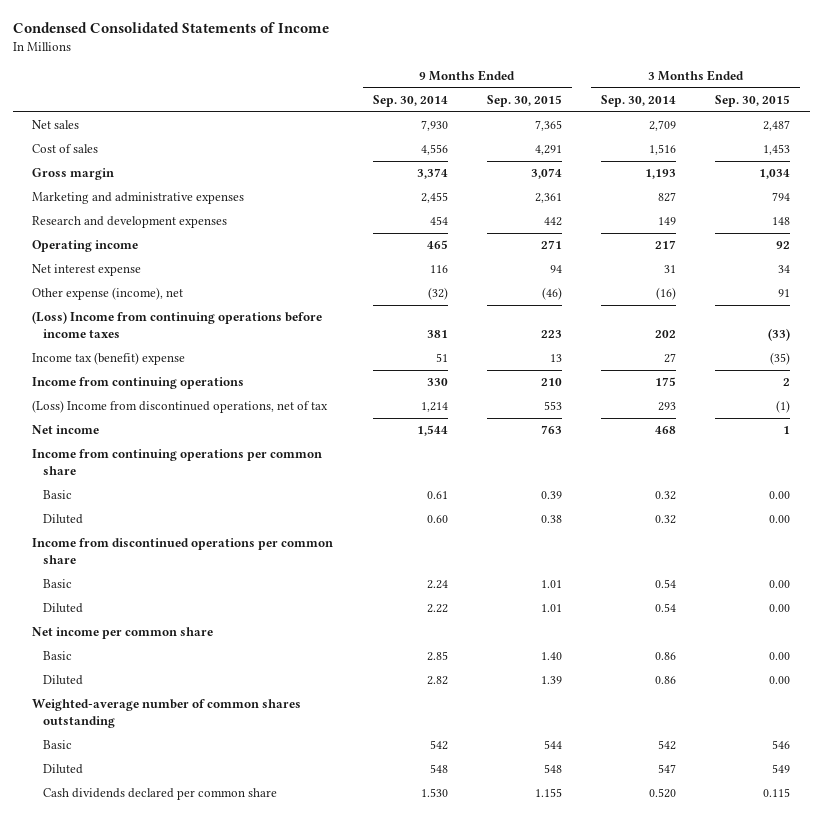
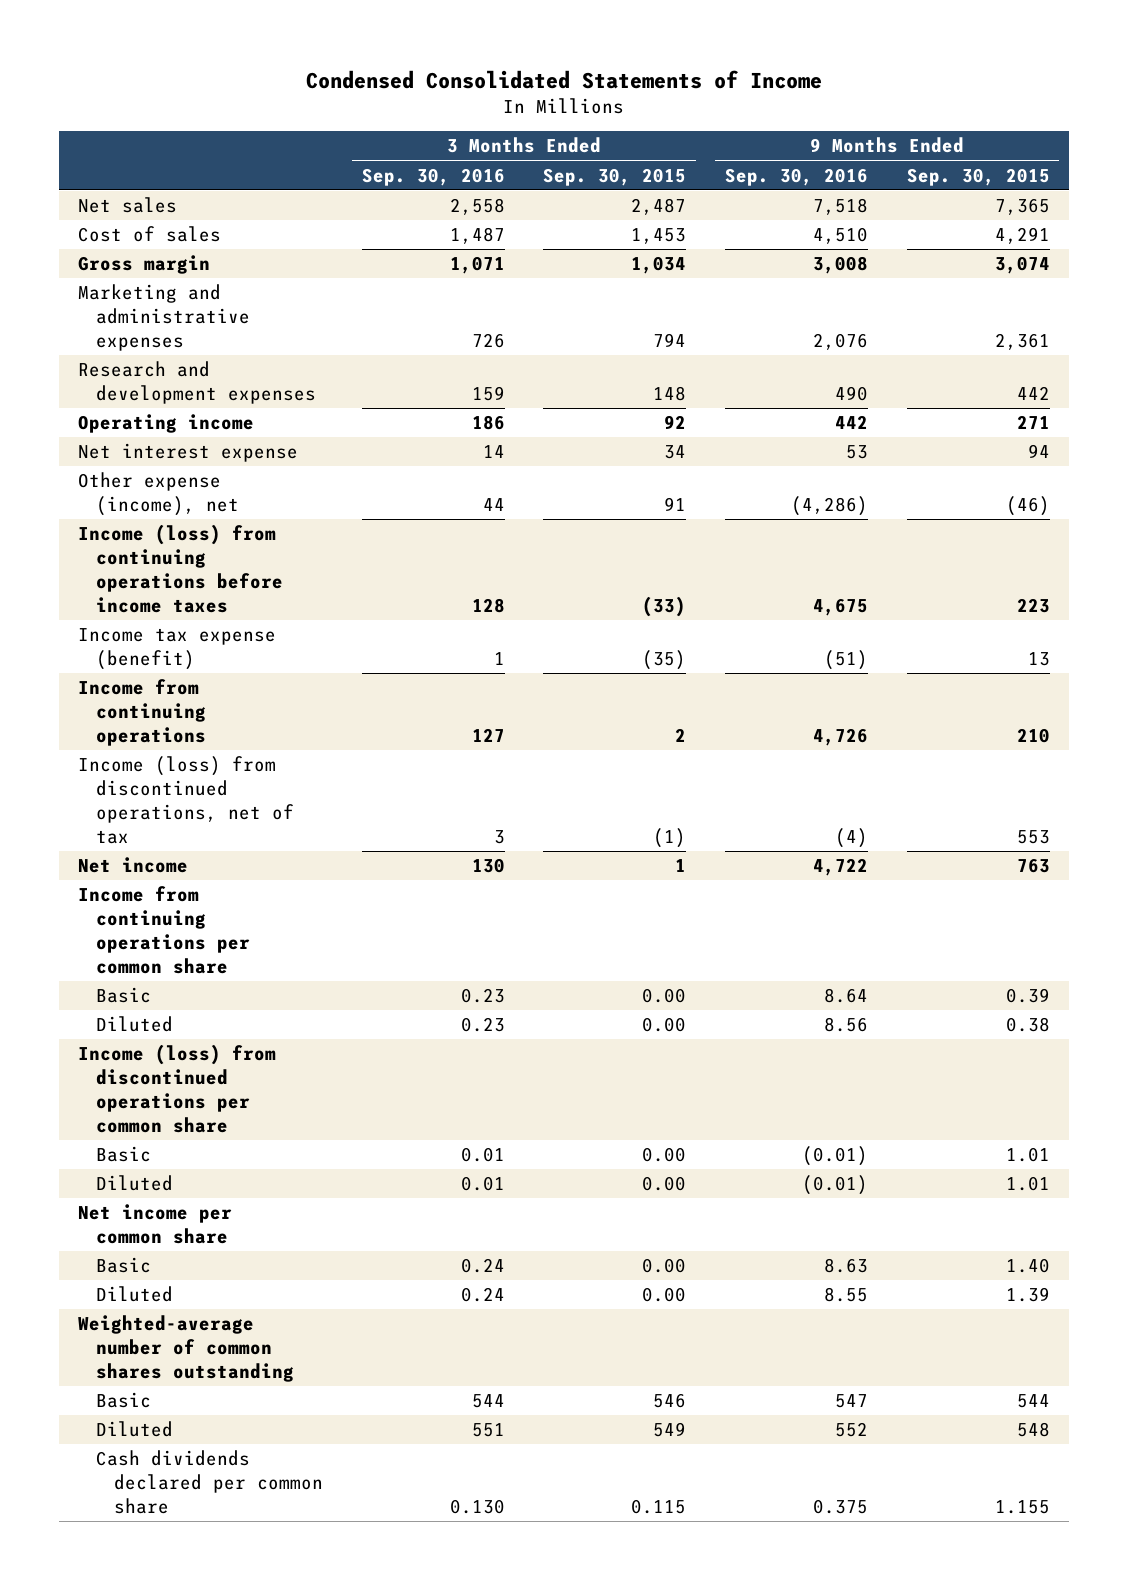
- | 9 Months Ended Sep. 30, 2014 | 9 Months Ended Sep. 30, 2015 | 3 Months Ended Sep. 30, 2014 | 3 Months Ended Sep. 30, 2015
+ | 3 Months Ended Sep. 30, 2016 | 3 Months Ended Sep. 30, 2015 | 9 Months Ended Sep. 30, 2016 | 9 Months Ended Sep. 30, 2015
- (Loss) Income from continuing operations before income taxes | 381 | 223 | 202 | (33)
- Income tax (benefit) expense | 51 | 13 | 27 | (35)
+ Income (loss) from continuing operations before income taxes | 128 | (33) | 4,675 | 223
+ Income tax expense (benefit) | 1 | (35) | (51) | 13
- (Loss) Income from discontinued operations, net of tax | 1,214 | 553 | 293 | (1)
+ Income (loss) from discontinued operations, net of tax | 3 | (1) | (4) | 553
- Income from discontinued operations per common share
+ Income (loss) from discontinued operations per common share

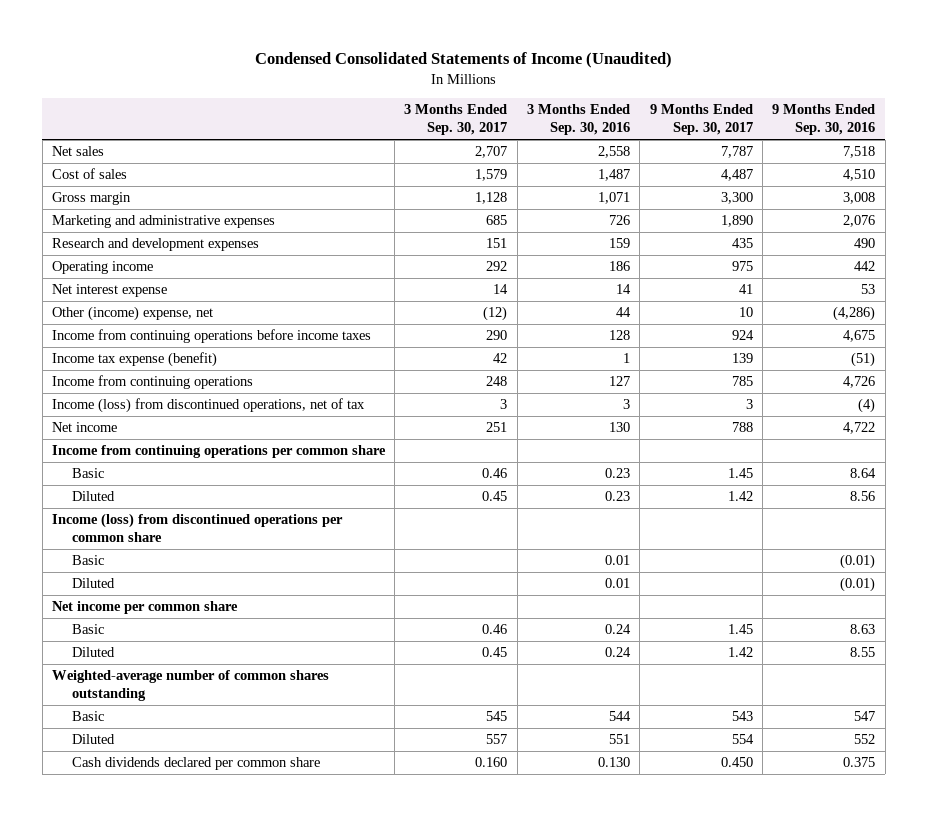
- Condensed Consolidated Statements of Income
+ Condensed Consolidated Statements of Income (Unaudited)
- | 3 Months Ended Sep. 30, 2016 | 3 Months Ended Sep. 30, 2015 | 9 Months Ended Sep. 30, 2016 | 9 Months Ended Sep. 30, 2015
+ | 3 Months Ended Sep. 30, 2017 | 3 Months Ended Sep. 30, 2016 | 9 Months Ended Sep. 30, 2017 | 9 Months Ended Sep. 30, 2016
- Other expense (income), net | 44 | 91 | (4,286) | (46)
- Income (loss) from continuing operations before income taxes | 128 | (33) | 4,675 | 223
+ Other (income) expense, net | (12) | 44 | 10 | (4,286)
+ Income from continuing operations before income taxes | 290 | 128 | 924 | 4,675

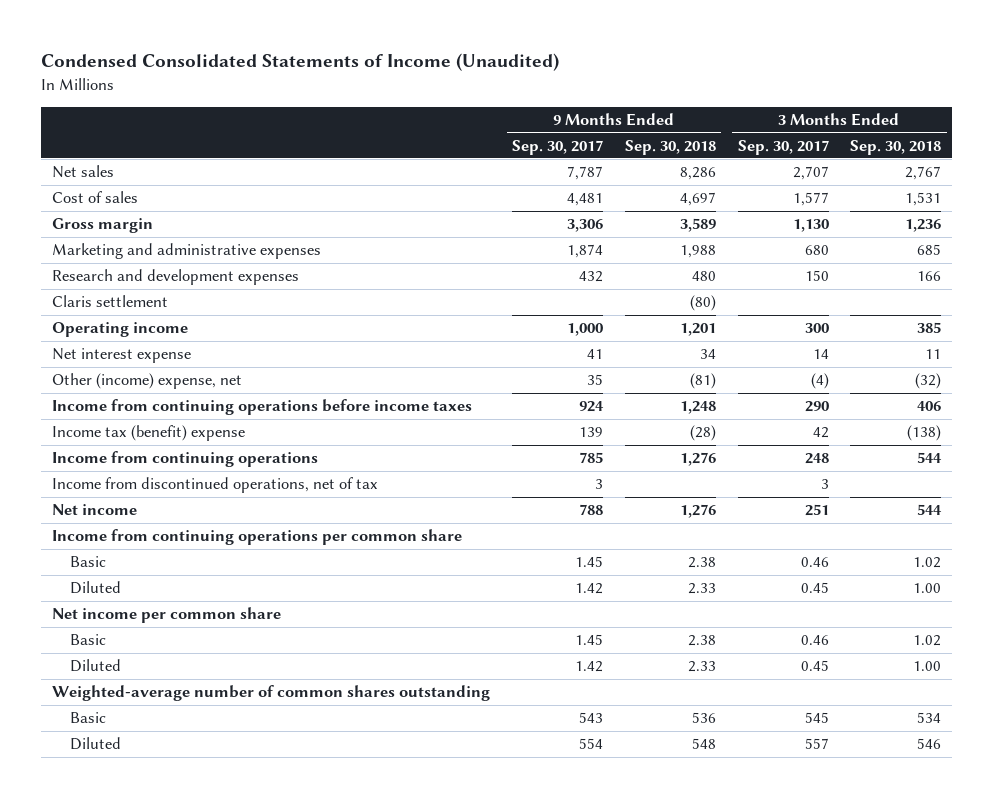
- | 3 Months Ended Sep. 30, 2017 | 3 Months Ended Sep. 30, 2016 | 9 Months Ended Sep. 30, 2017 | 9 Months Ended Sep. 30, 2016
+ | 9 Months Ended Sep. 30, 2017 | 9 Months Ended Sep. 30, 2018 | 3 Months Ended Sep. 30, 2017 | 3 Months Ended Sep. 30, 2018
- Cost of sales | 1,579 | 1,487 | 4,487 | 4,510
- Gross margin | 1,128 | 1,071 | 3,300 | 3,008
- Marketing and administrative expenses | 685 | 726 | 1,890 | 2,076
- Research and development expenses | 151 | 159 | 435 | 490
- Operating income | 292 | 186 | 975 | 442
+ Cost of sales | 4,481 | 4,697 | 1,577 | 1,531
+ Gross margin | 3,306 | 3,589 | 1,130 | 1,236
+ Marketing and administrative expenses | 1,874 | 1,988 | 680 | 685
+ Research and development expenses | 432 | 480 | 150 | 166
+ Claris settlement | | (80) | |
+ Operating income | 1,000 | 1,201 | 300 | 385
- Other (income) expense, net | (12) | 44 | 10 | (4,286)
+ Other (income) expense, net | 35 | (81) | (4) | (32)
- Income tax expense (benefit) | 42 | 1 | 139 | (51)
+ Income tax (benefit) expense | 139 | (28) | 42 | (138)
- Income (loss) from discontinued operations, net of tax | 3 | 3 | 3 | (4)
+ Income from discontinued operations, net of tax | 3 | | 3 |
- Income (loss) from discontinued operations per common share
- Basic | | 0.01 | | (0.01)
- Diluted | | 0.01 | | (0.01)
- Cash dividends declared per common share | 0.160 | 0.130 | 0.450 | 0.375

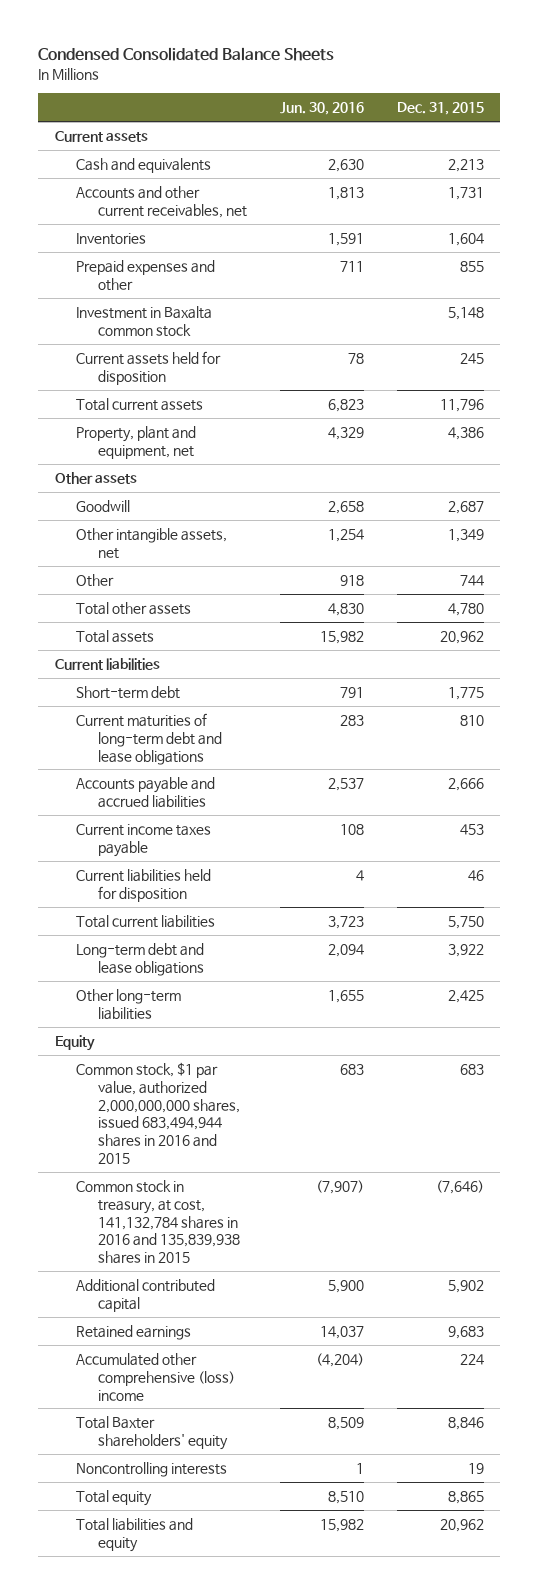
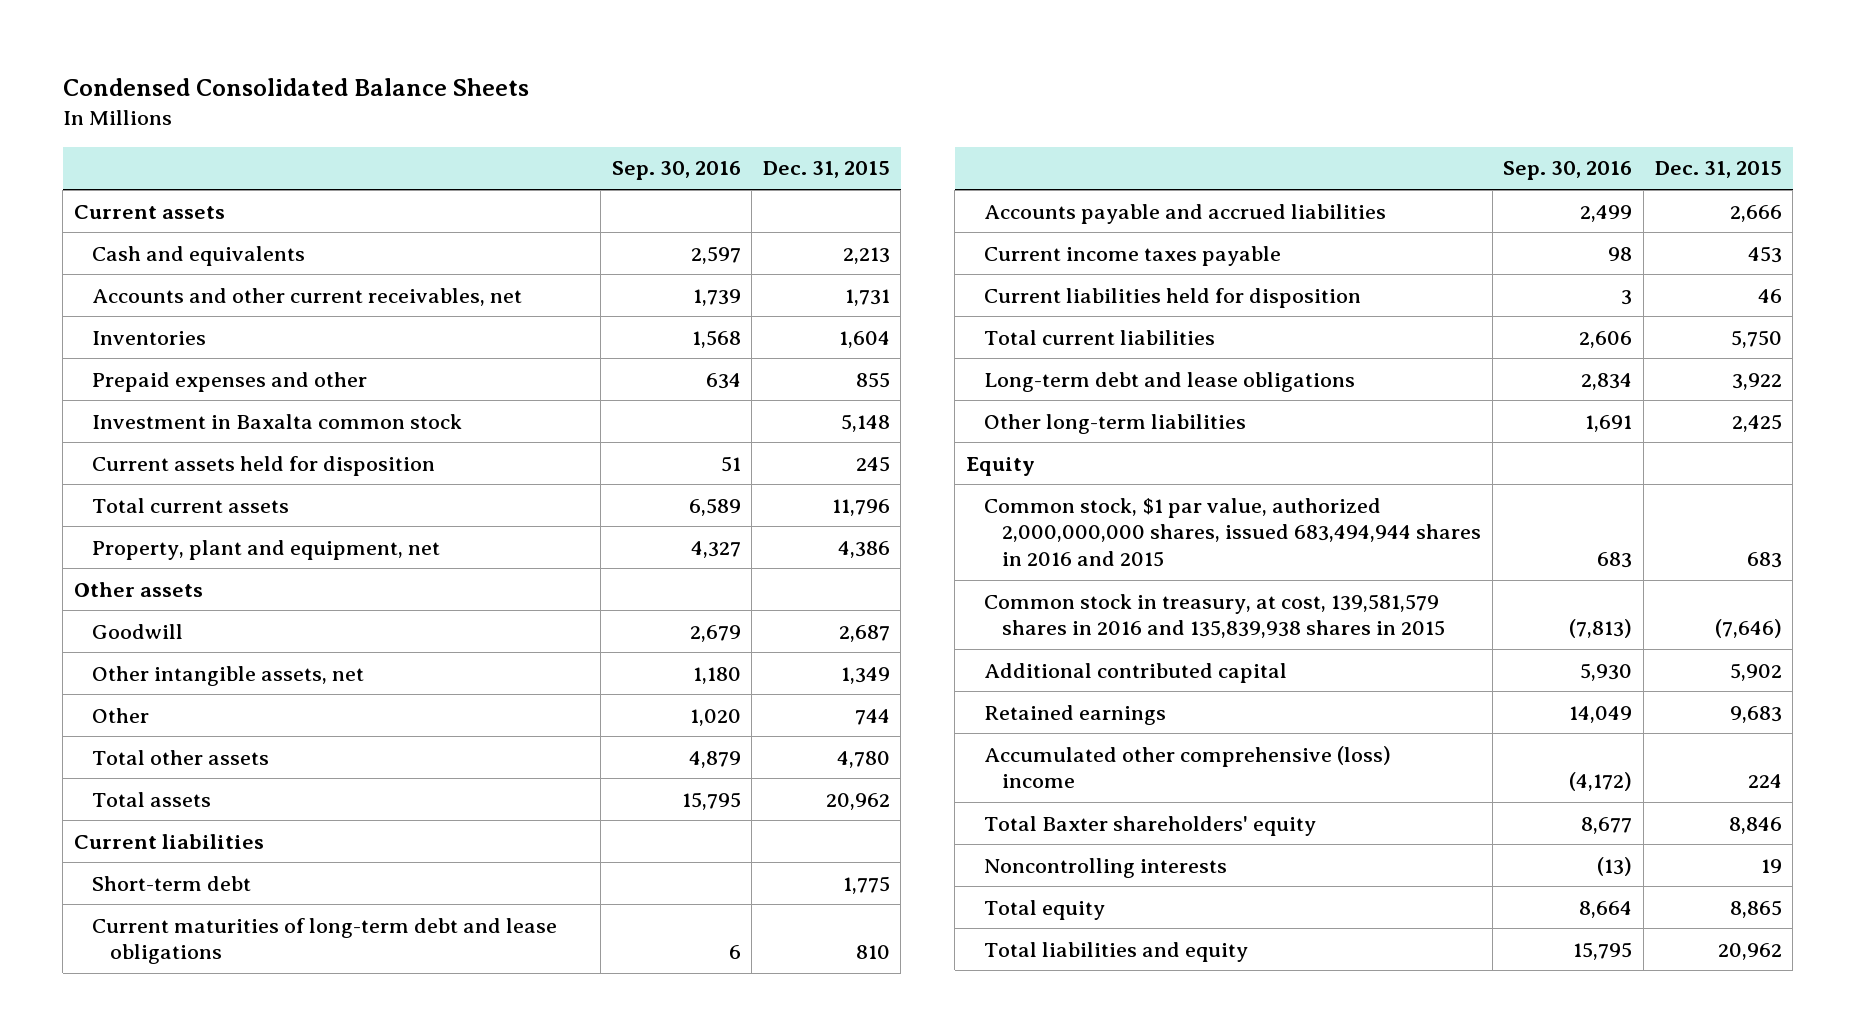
- | Jun. 30, 2016 | Dec. 31, 2015
+ | Sep. 30, 2016 | Dec. 31, 2015
- Common stock in treasury, at cost, 141,132,784 shares in 2016 and 135,839,938 shares in 2015 | (7,907) | (7,646)
+ Common stock in treasury, at cost, 139,581,579 shares in 2016 and 135,839,938 shares in 2015 | (7,813) | (7,646)

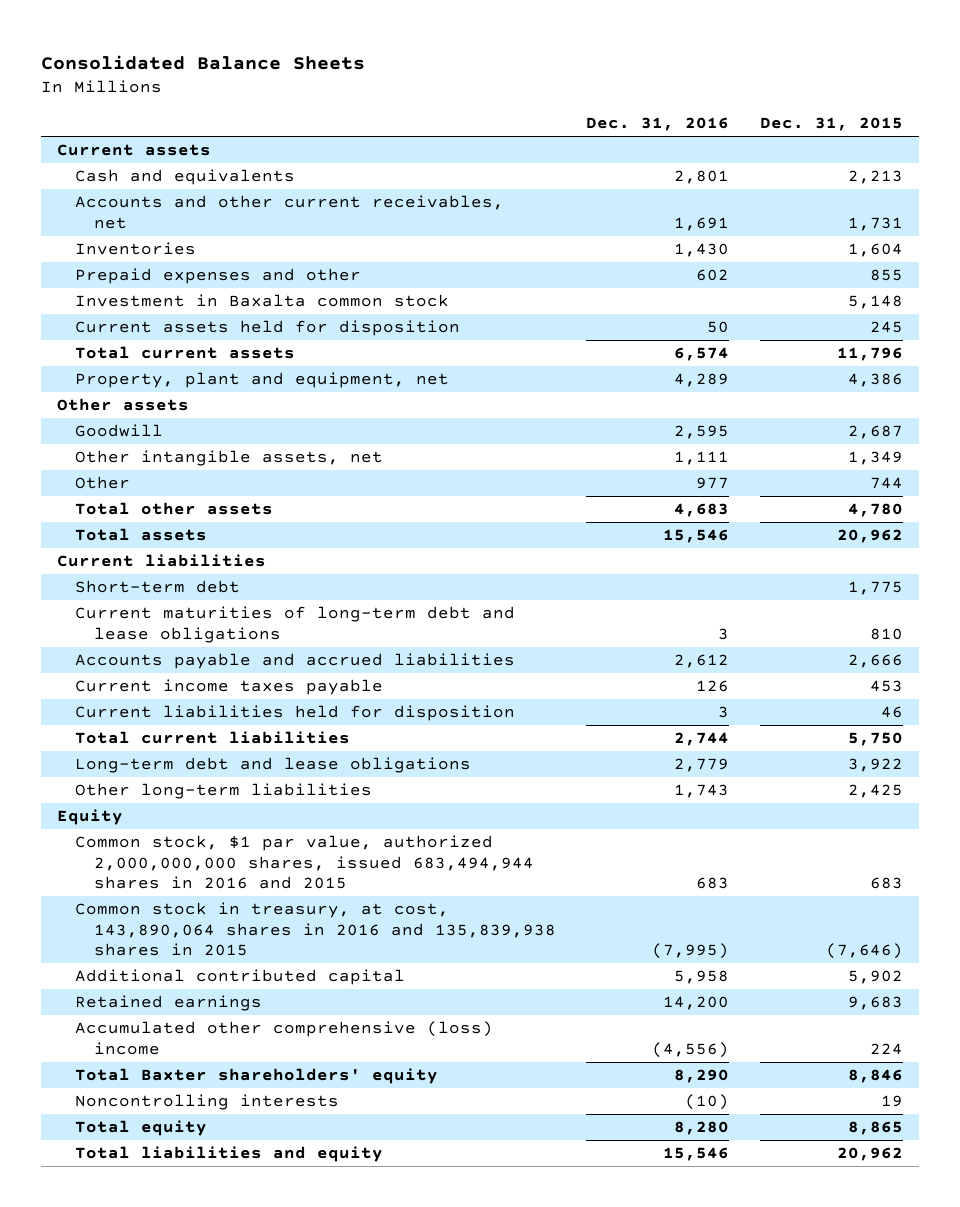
- Condensed Consolidated Balance Sheets
+ Consolidated Balance Sheets
- | Sep. 30, 2016 | Dec. 31, 2015
+ | Dec. 31, 2016 | Dec. 31, 2015
- Common stock in treasury, at cost, 139,581,579 shares in 2016 and 135,839,938 shares in 2015 | (7,813) | (7,646)
+ Common stock in treasury, at cost, 143,890,064 shares in 2016 and 135,839,938 shares in 2015 | (7,995) | (7,646)

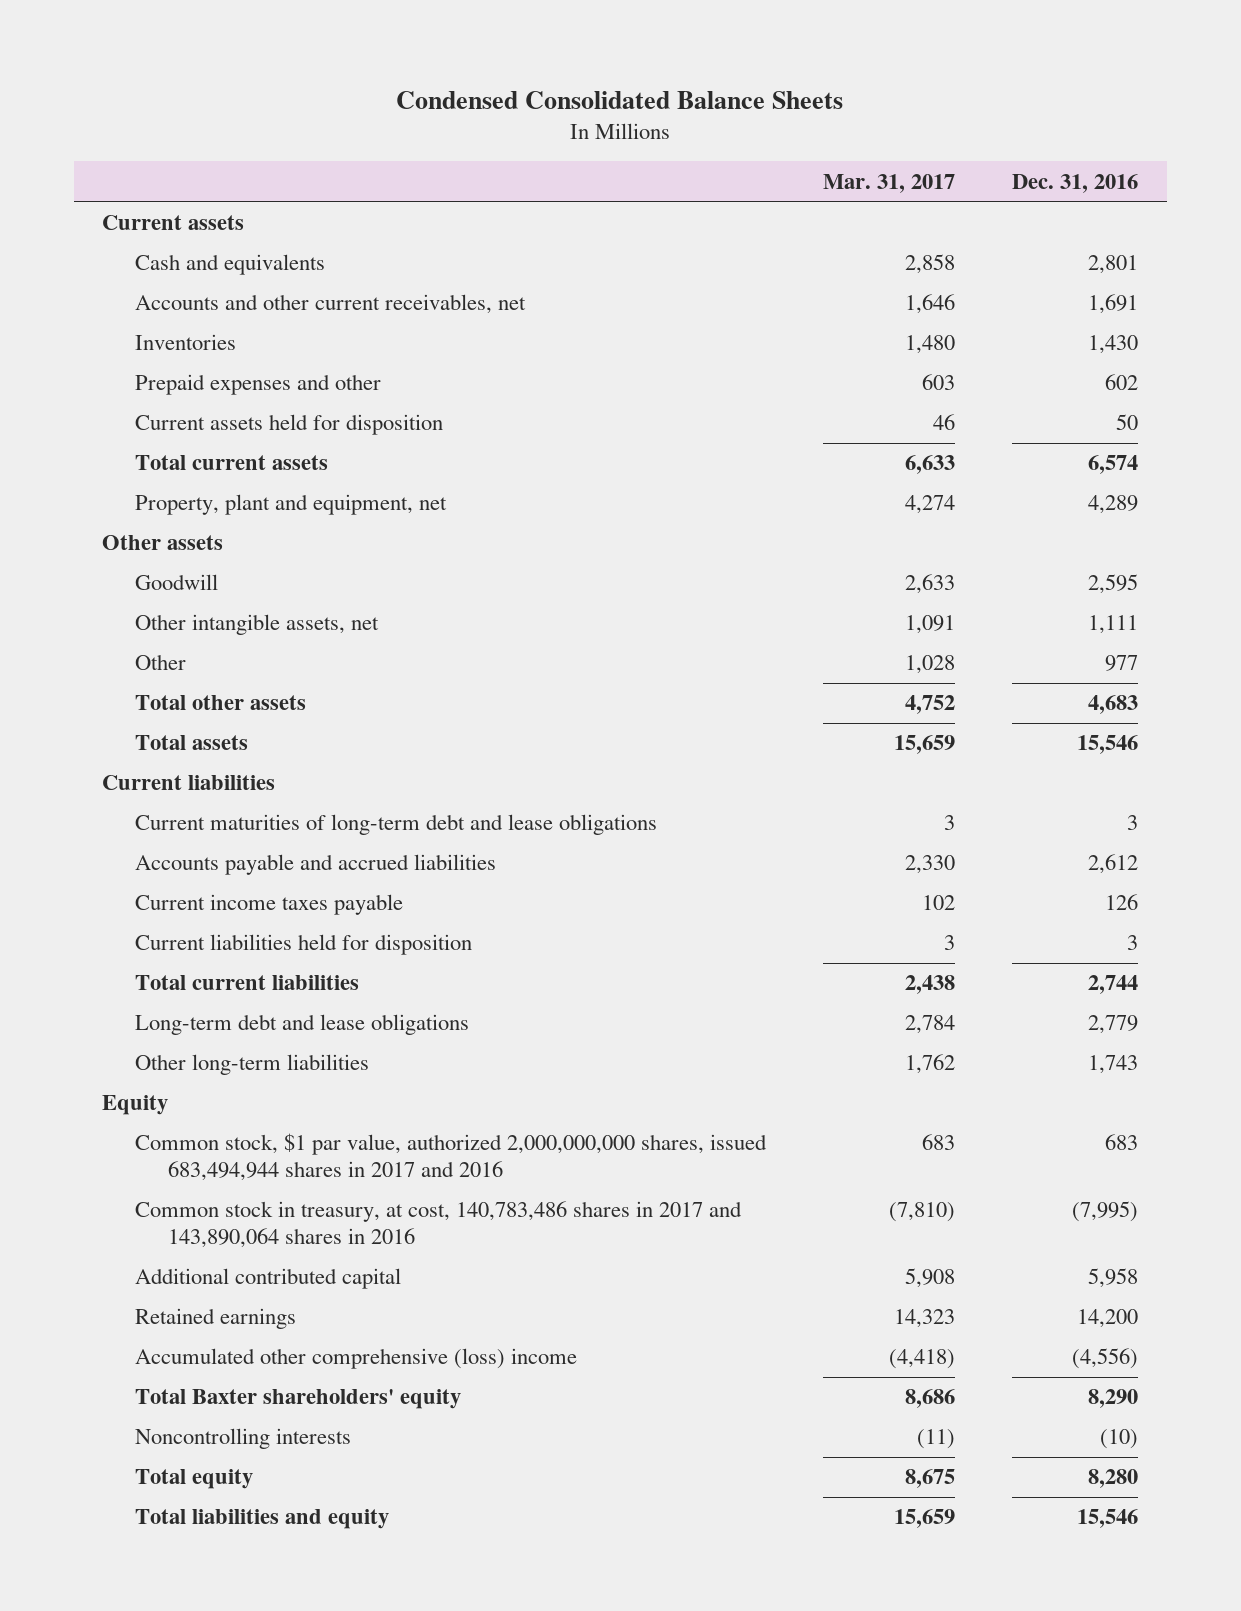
- Consolidated Balance Sheets
+ Condensed Consolidated Balance Sheets
- | Dec. 31, 2016 | Dec. 31, 2015
+ | Mar. 31, 2017 | Dec. 31, 2016
- Investment in Baxalta common stock | | 5,148
- Short-term debt | | 1,775
- Common stock, $1 par value, authorized 2,000,000,000 shares, issued 683,494,944 shares in 2016 and 2015 | 683 | 683
- Common stock in treasury, at cost, 143,890,064 shares in 2016 and 135,839,938 shares in 2015 | (7,995) | (7,646)
+ Common stock, $1 par value, authorized 2,000,000,000 shares, issued 683,494,944 shares in 2017 and 2016 | 683 | 683
+ Common stock in treasury, at cost, 140,783,486 shares in 2017 and 143,890,064 shares in 2016 | (7,810) | (7,995)

